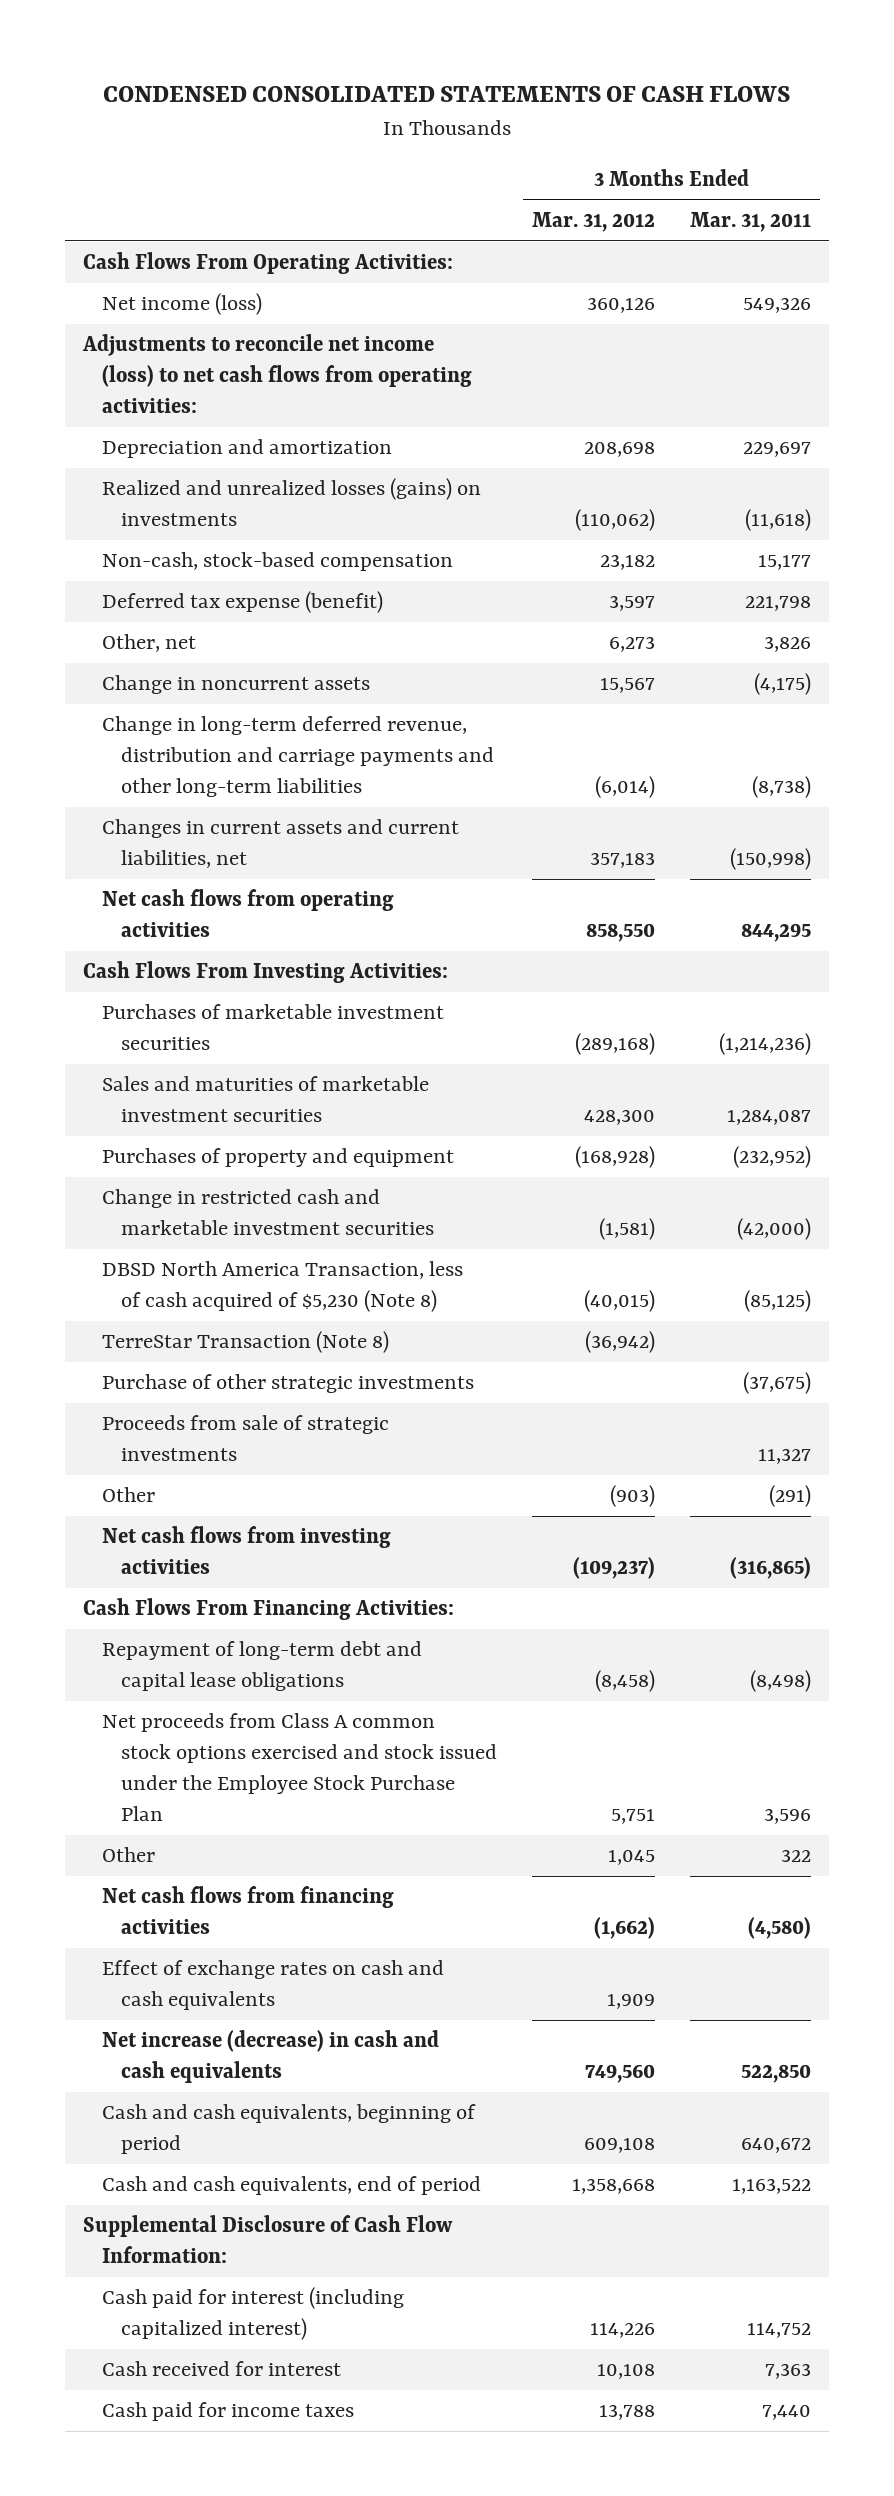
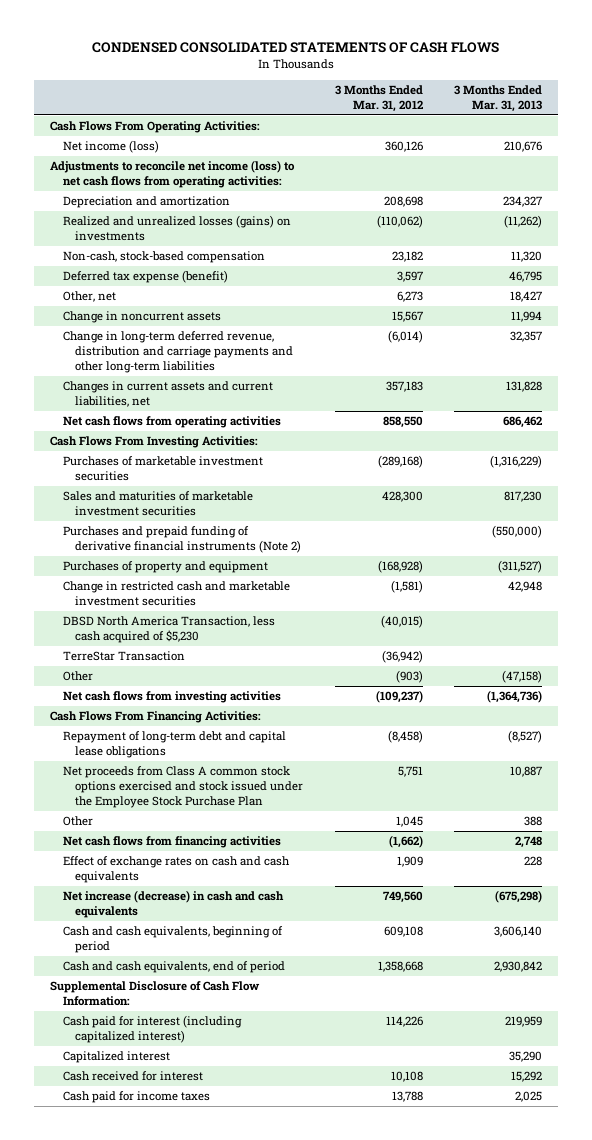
- | 3 Months Ended Mar. 31, 2012 | 3 Months Ended Mar. 31, 2011
+ | 3 Months Ended Mar. 31, 2012 | 3 Months Ended Mar. 31, 2013
+ Purchases and prepaid funding of derivative financial instruments (Note 2) | | (550,000)
- DBSD North America Transaction, less of cash acquired of $5,230 (Note 8) | (40,015) | (85,125)
- TerreStar Transaction (Note 8) | (36,942) |
- Purchase of other strategic investments | | (37,675)
- Proceeds from sale of strategic investments | | 11,327
+ DBSD North America Transaction, less cash acquired of $5,230 | (40,015) |
+ TerreStar Transaction | (36,942) |
+ Capitalized interest | | 35,290

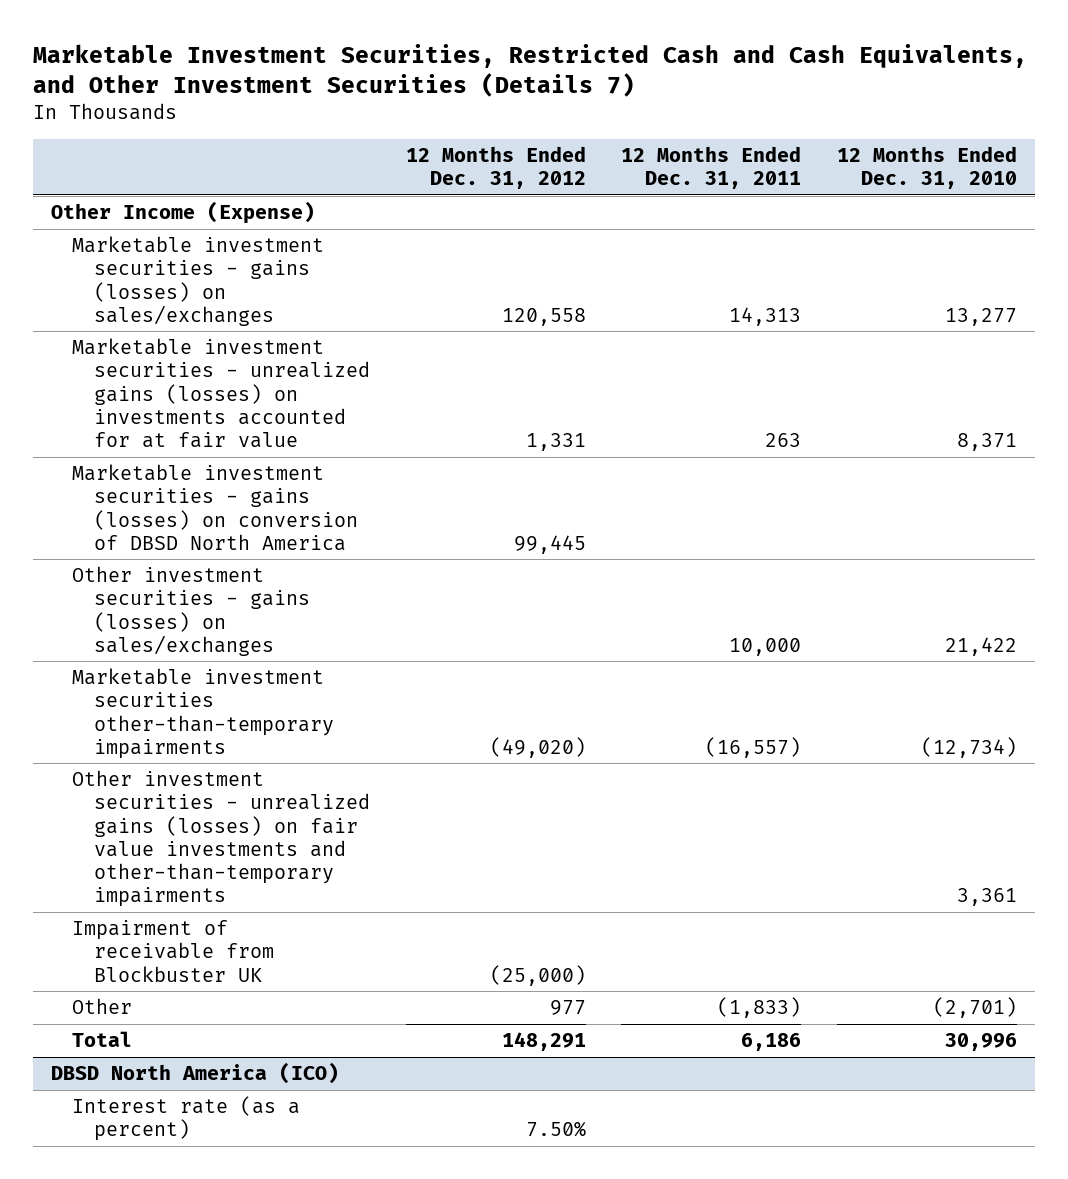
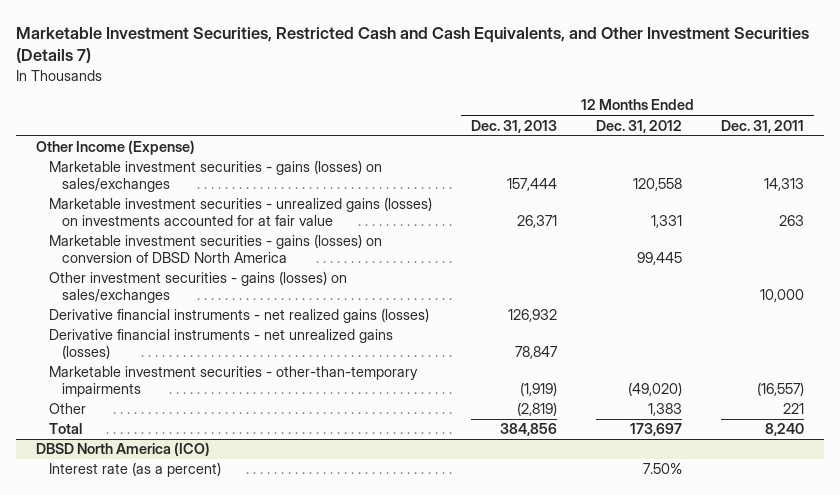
- | 12 Months Ended Dec. 31, 2012 | 12 Months Ended Dec. 31, 2011 | 12 Months Ended Dec. 31, 2010
+ | 12 Months Ended Dec. 31, 2013 | 12 Months Ended Dec. 31, 2012 | 12 Months Ended Dec. 31, 2011
- Marketable investment securities other-than-temporary impairments | (49,020) | (16,557) | (12,734)
- Other investment securities - unrealized gains (losses) on fair value investments and other-than-temporary impairments | | | 3,361
- Impairment of receivable from Blockbuster UK | (25,000) | |
- Other | 977 | (1,833) | (2,701)
- Total | 148,291 | 6,186 | 30,996
+ Derivative financial instruments - net realized gains (losses) | 126,932 | |
+ Derivative financial instruments - net unrealized gains (losses) | 78,847 | |
+ Marketable investment securities - other-than-temporary impairments | (1,919) | (49,020) | (16,557)
+ Other | (2,819) | 1,383 | 221
+ Total | 384,856 | 173,697 | 8,240

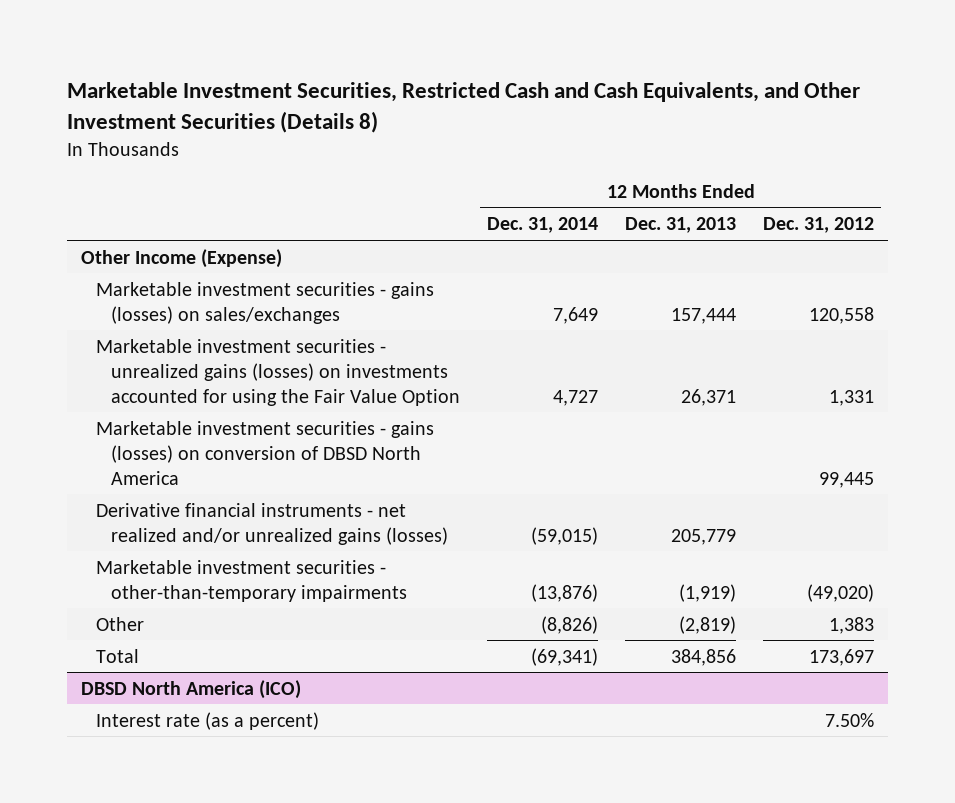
- Marketable Investment Securities, Restricted Cash and Cash Equivalents, and Other Investment Securities (Details 7)
+ Marketable Investment Securities, Restricted Cash and Cash Equivalents, and Other Investment Securities (Details 8)
- | 12 Months Ended Dec. 31, 2013 | 12 Months Ended Dec. 31, 2012 | 12 Months Ended Dec. 31, 2011
+ | 12 Months Ended Dec. 31, 2014 | 12 Months Ended Dec. 31, 2013 | 12 Months Ended Dec. 31, 2012
- Marketable investment securities - unrealized gains (losses) on investments accounted for at fair value | 26,371 | 1,331 | 263
+ Marketable investment securities - unrealized gains (losses) on investments accounted for using the Fair Value Option | 4,727 | 26,371 | 1,331
- Other investment securities - gains (losses) on sales/exchanges | | | 10,000
- Derivative financial instruments - net realized gains (losses) | 126,932 | |
- Derivative financial instruments - net unrealized gains (losses) | 78,847 | |
+ Derivative financial instruments - net realized and/or unrealized gains (losses) | (59,015) | 205,779 |

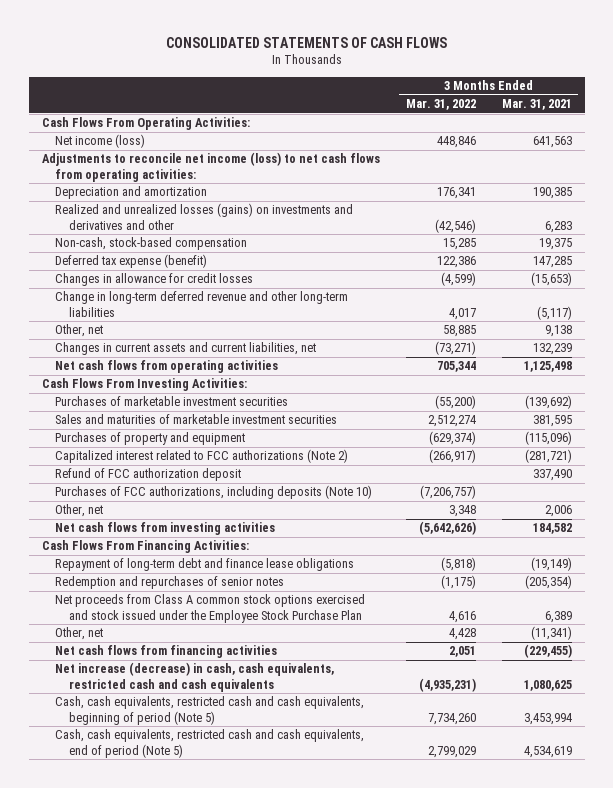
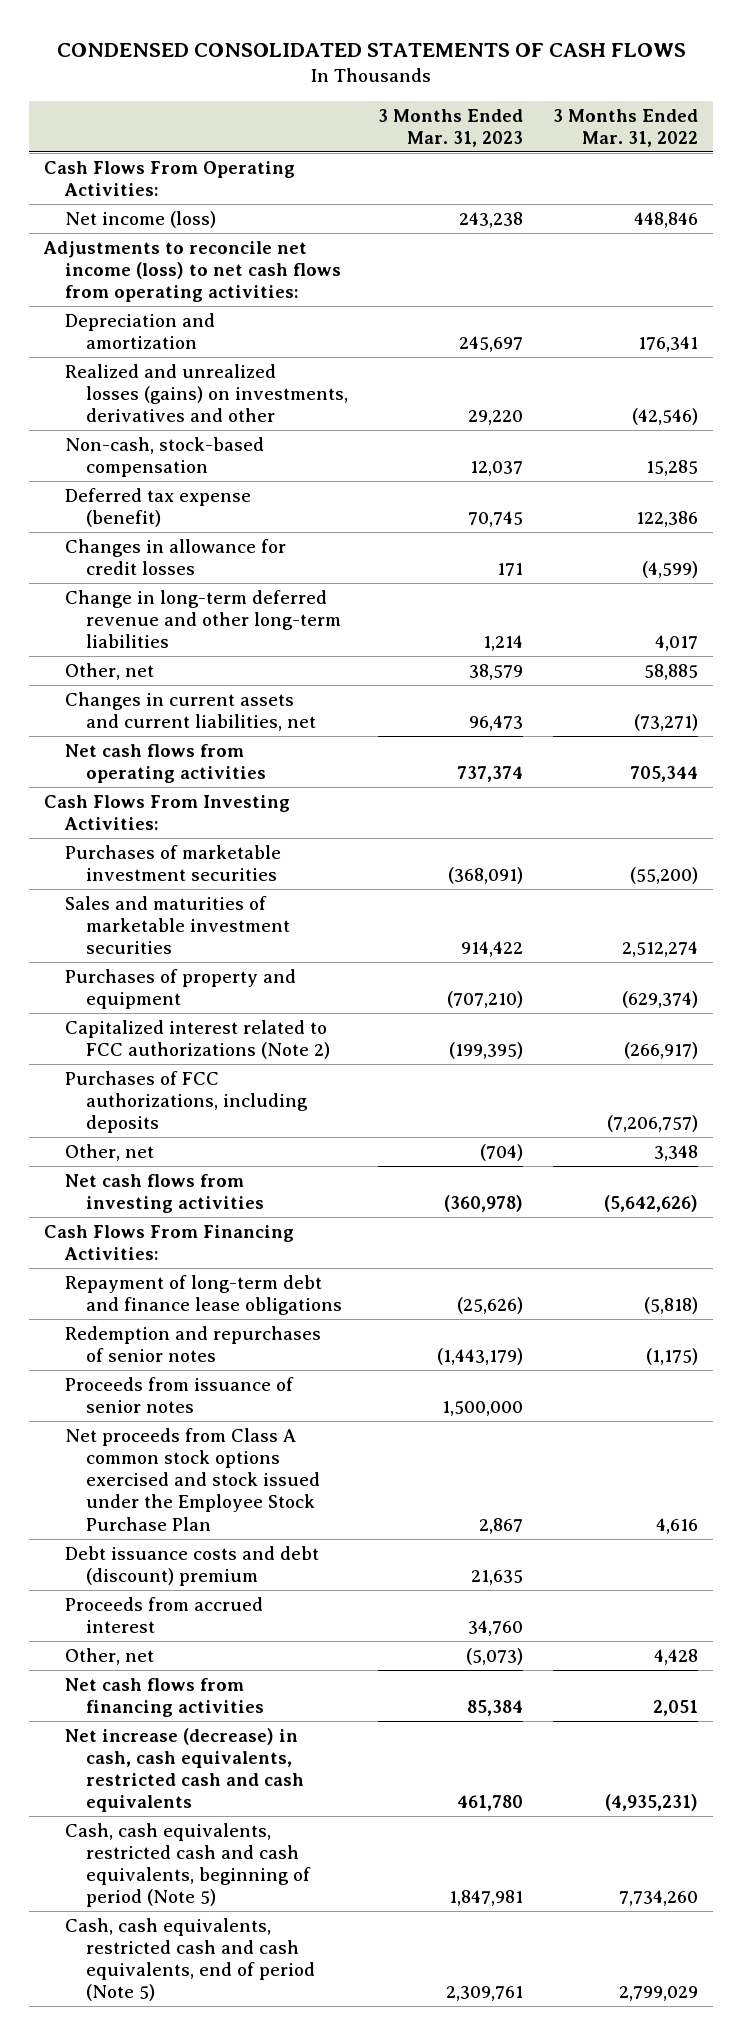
- CONSOLIDATED STATEMENTS OF CASH FLOWS
+ CONDENSED CONSOLIDATED STATEMENTS OF CASH FLOWS
- | 3 Months Ended Mar. 31, 2022 | 3 Months Ended Mar. 31, 2021
+ | 3 Months Ended Mar. 31, 2023 | 3 Months Ended Mar. 31, 2022
- Realized and unrealized losses (gains) on investments and derivatives and other | (42,546) | 6,283
+ Realized and unrealized losses (gains) on investments, derivatives and other | 29,220 | (42,546)
- Refund of FCC authorization deposit | | 337,490
- Purchases of FCC authorizations, including deposits (Note 10) | (7,206,757) |
+ Purchases of FCC authorizations, including deposits | | (7,206,757)
+ Proceeds from issuance of senior notes | 1,500,000 |
+ Debt issuance costs and debt (discount) premium | 21,635 |
+ Proceeds from accrued interest | 34,760 |

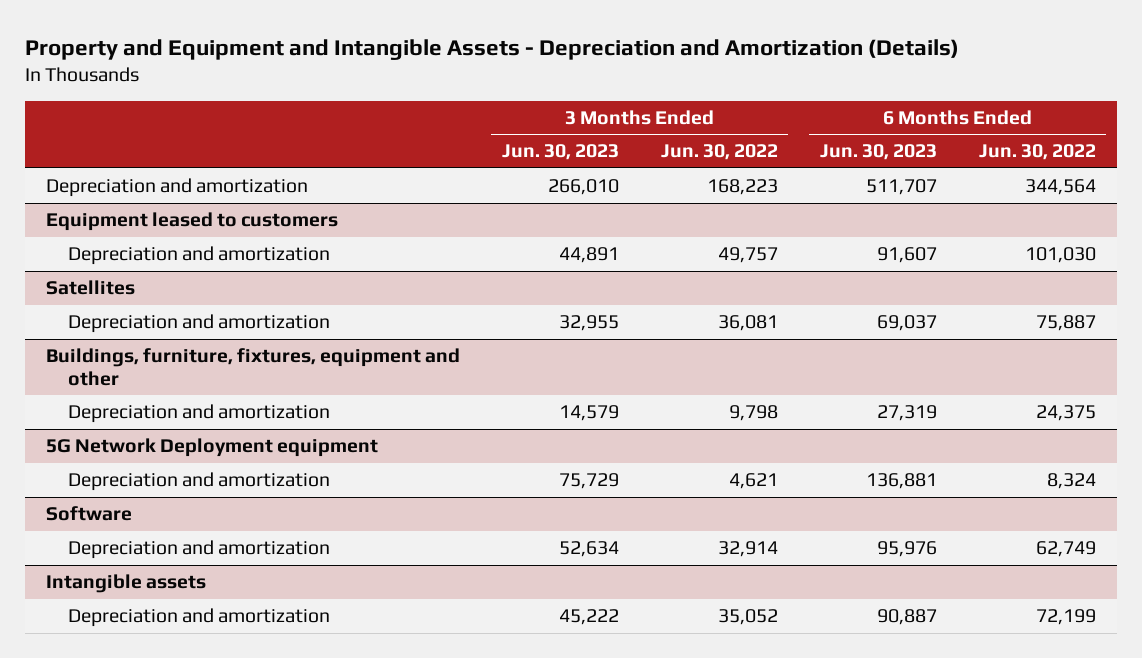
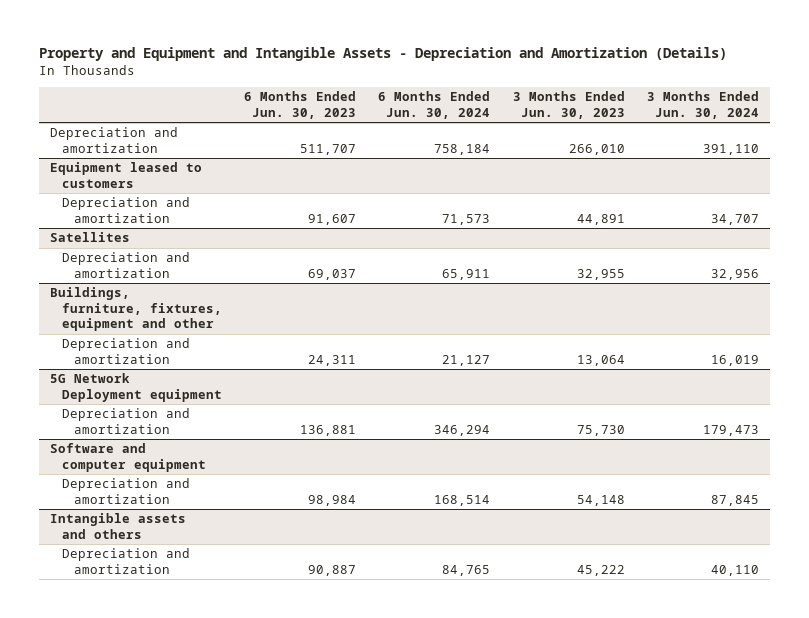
- | 3 Months Ended Jun. 30, 2023 | 3 Months Ended Jun. 30, 2022 | 6 Months Ended Jun. 30, 2023 | 6 Months Ended Jun. 30, 2022
+ | 6 Months Ended Jun. 30, 2023 | 6 Months Ended Jun. 30, 2024 | 3 Months Ended Jun. 30, 2023 | 3 Months Ended Jun. 30, 2024
@ Buildings, furniture, fixtures, equipment and other
- Depreciation and amortization | 14,579 | 9,798 | 27,319 | 24,375
+ Depreciation and amortization | 24,311 | 21,127 | 13,064 | 16,019
@ 5G Network Deployment equipment
- Depreciation and amortization | 75,729 | 4,621 | 136,881 | 8,324
- Software
- Depreciation and amortization | 52,634 | 32,914 | 95,976 | 62,749
- Intangible assets
@ 5G Network Deployment equipment
+ Depreciation and amortization | 136,881 | 346,294 | 75,730 | 179,473
+ Software and computer equipment
+ Depreciation and amortization | 98,984 | 168,514 | 54,148 | 87,845
+ Intangible assets and others

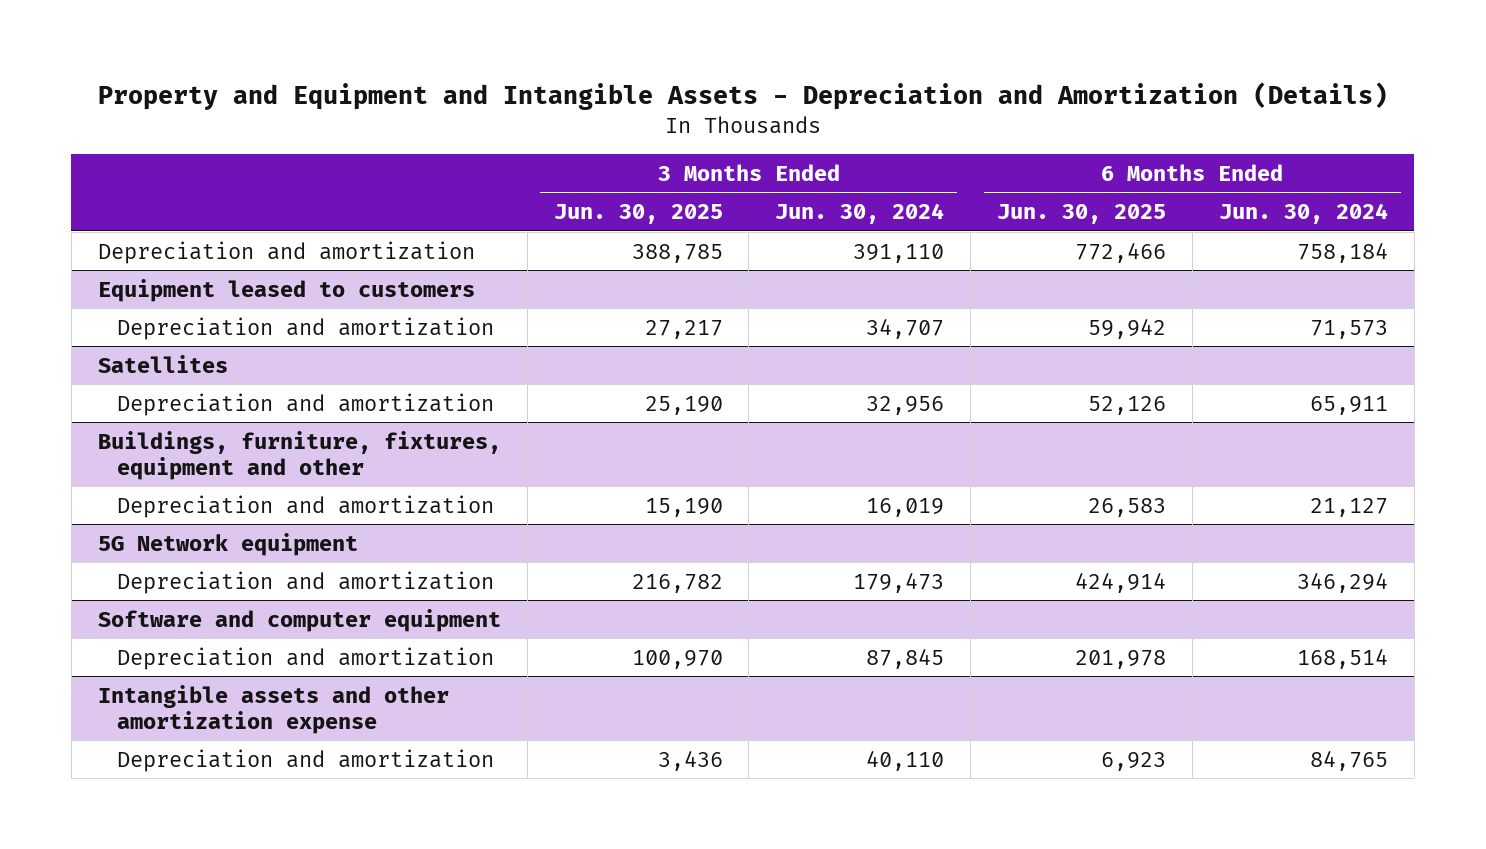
- | 6 Months Ended Jun. 30, 2023 | 6 Months Ended Jun. 30, 2024 | 3 Months Ended Jun. 30, 2023 | 3 Months Ended Jun. 30, 2024
+ | 3 Months Ended Jun. 30, 2025 | 3 Months Ended Jun. 30, 2024 | 6 Months Ended Jun. 30, 2025 | 6 Months Ended Jun. 30, 2024
- 5G Network Deployment equipment
+ 5G Network equipment
- Intangible assets and others
+ Intangible assets and other amortization expense

